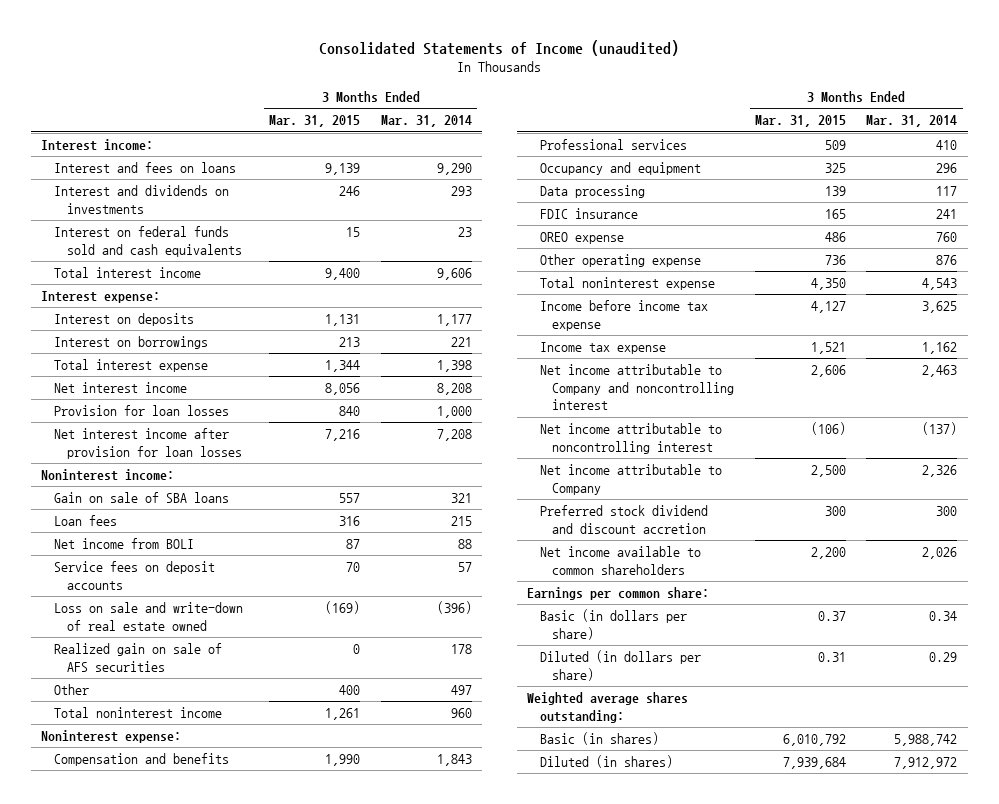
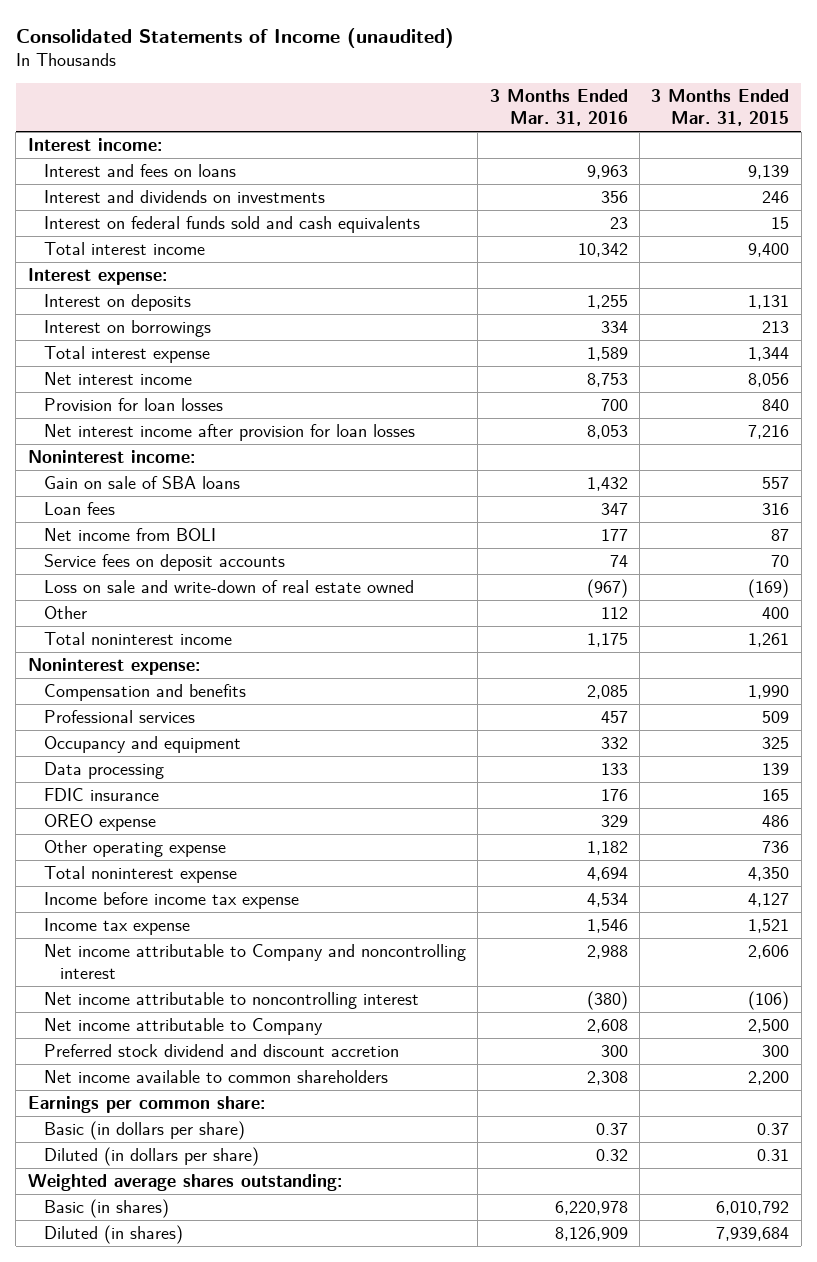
- | 3 Months Ended Mar. 31, 2015 | 3 Months Ended Mar. 31, 2014
+ | 3 Months Ended Mar. 31, 2016 | 3 Months Ended Mar. 31, 2015
- Realized gain on sale of AFS securities | 0 | 178

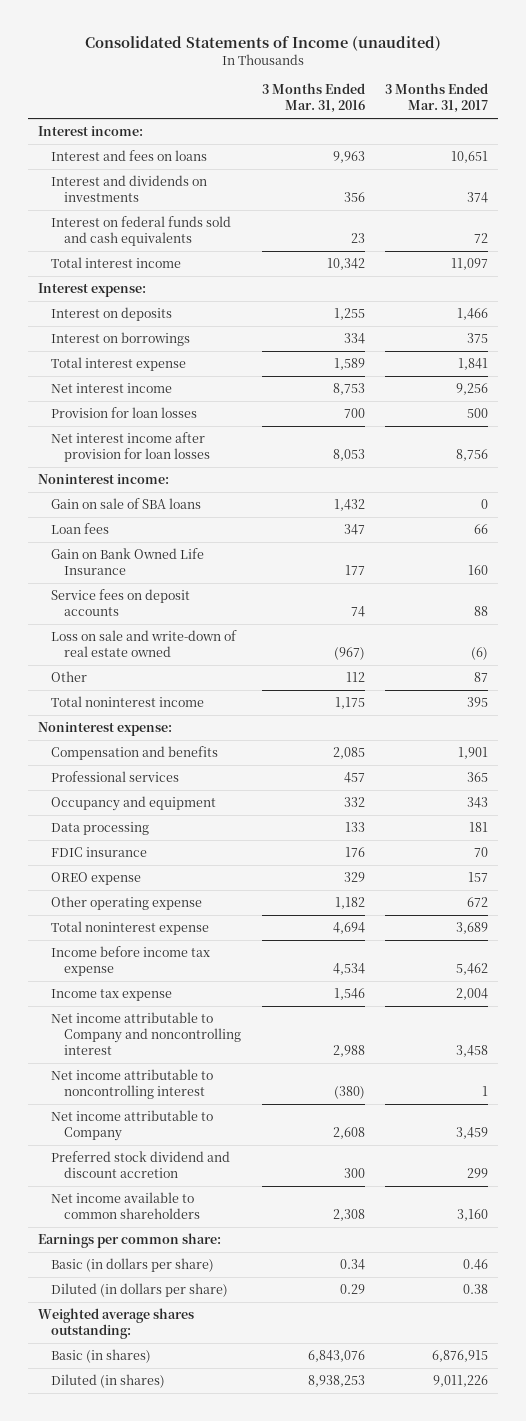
- | 3 Months Ended Mar. 31, 2016 | 3 Months Ended Mar. 31, 2015
+ | 3 Months Ended Mar. 31, 2016 | 3 Months Ended Mar. 31, 2017
- Net income from BOLI | 177 | 87
+ Gain on Bank Owned Life Insurance | 177 | 160
- Basic (in dollars per share) | 0.37 | 0.37
- Diluted (in dollars per share) | 0.32 | 0.31
+ Basic (in dollars per share) | 0.34 | 0.46
+ Diluted (in dollars per share) | 0.29 | 0.38
- Basic (in shares) | 6,220,978 | 6,010,792
- Diluted (in shares) | 8,126,909 | 7,939,684
+ Basic (in shares) | 6,843,076 | 6,876,915
+ Diluted (in shares) | 8,938,253 | 9,011,226

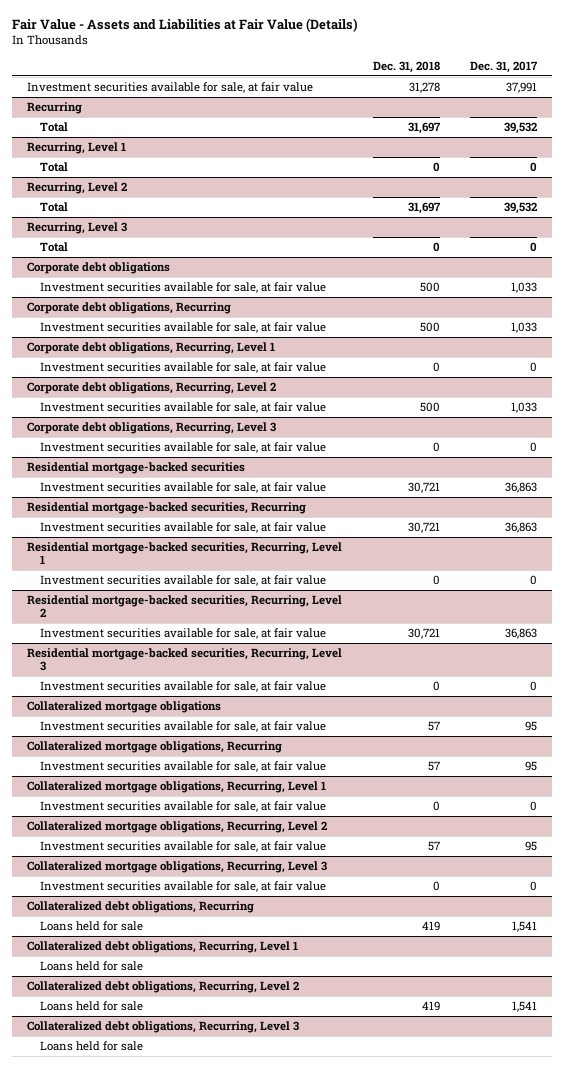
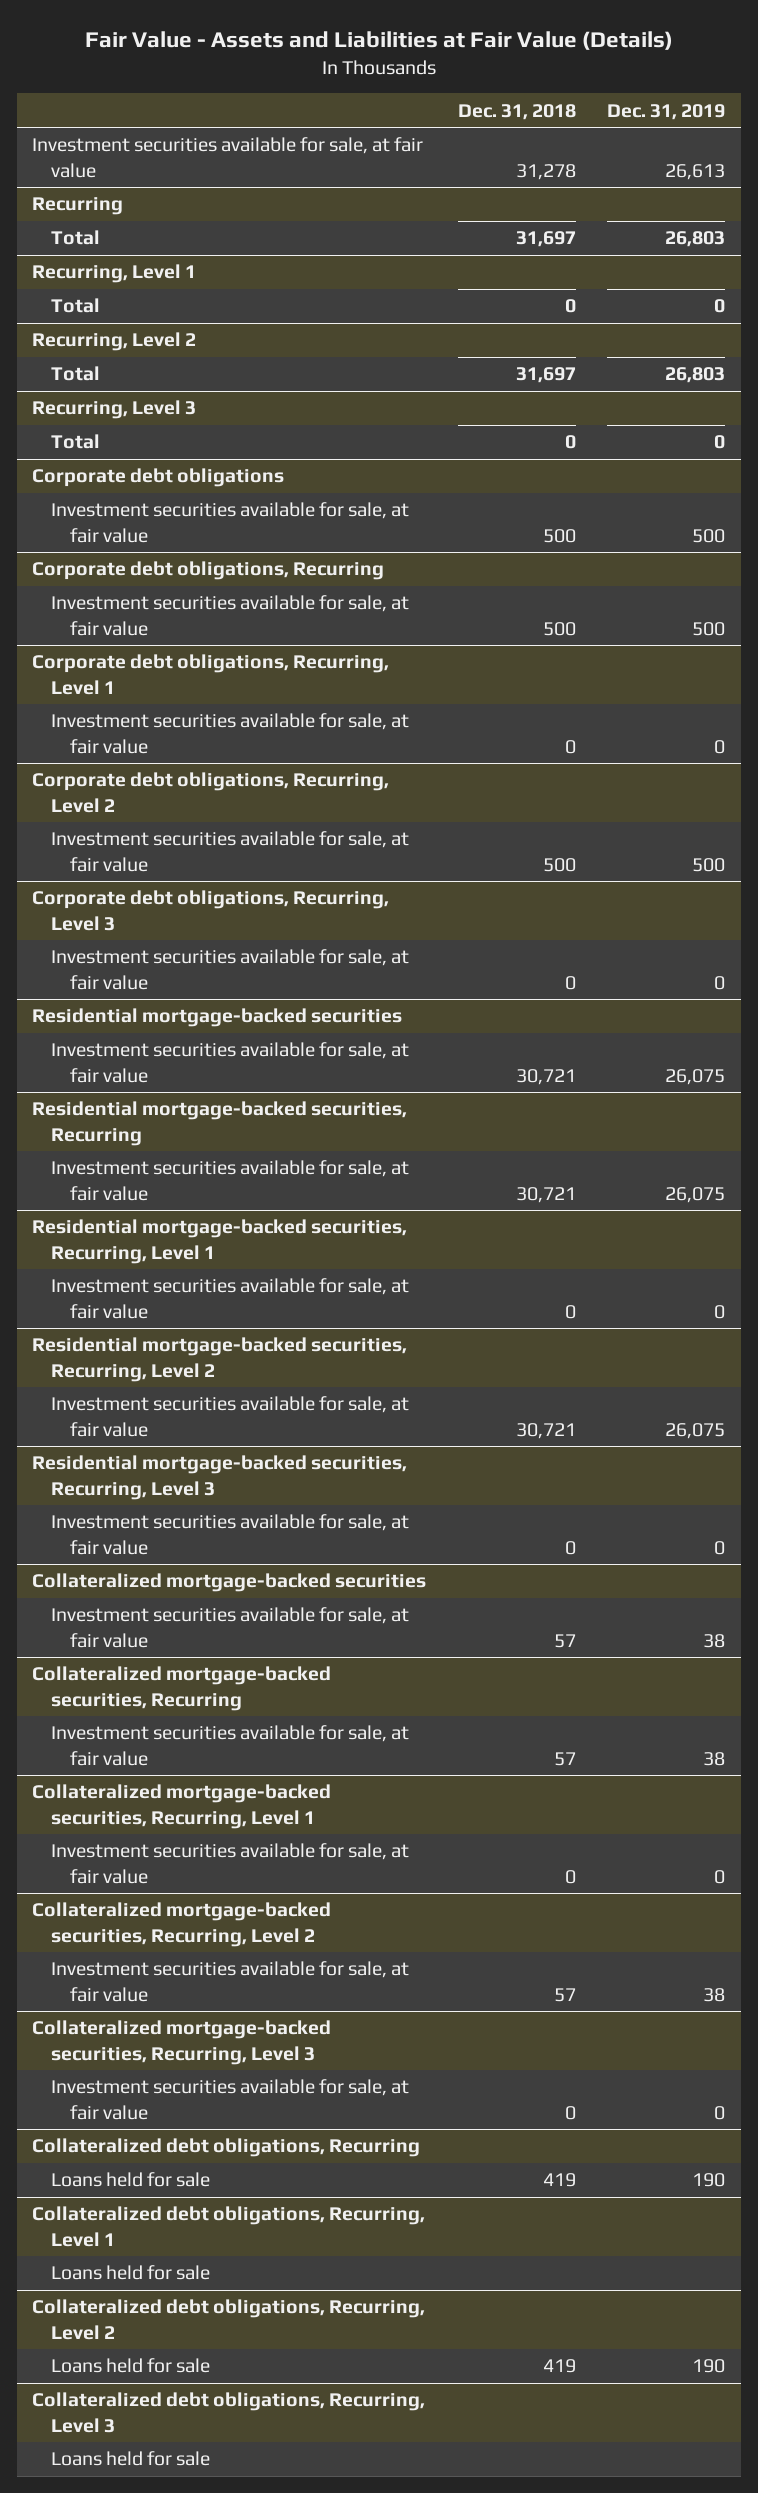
- | Dec. 31, 2018 | Dec. 31, 2017
+ | Dec. 31, 2018 | Dec. 31, 2019
- Collateralized mortgage obligations
+ Collateralized mortgage-backed securities
- Collateralized mortgage obligations, Recurring
+ Collateralized mortgage-backed securities, Recurring
- Collateralized mortgage obligations, Recurring, Level 1
+ Collateralized mortgage-backed securities, Recurring, Level 1
- Collateralized mortgage obligations, Recurring, Level 2
+ Collateralized mortgage-backed securities, Recurring, Level 2
- Collateralized mortgage obligations, Recurring, Level 3
+ Collateralized mortgage-backed securities, Recurring, Level 3

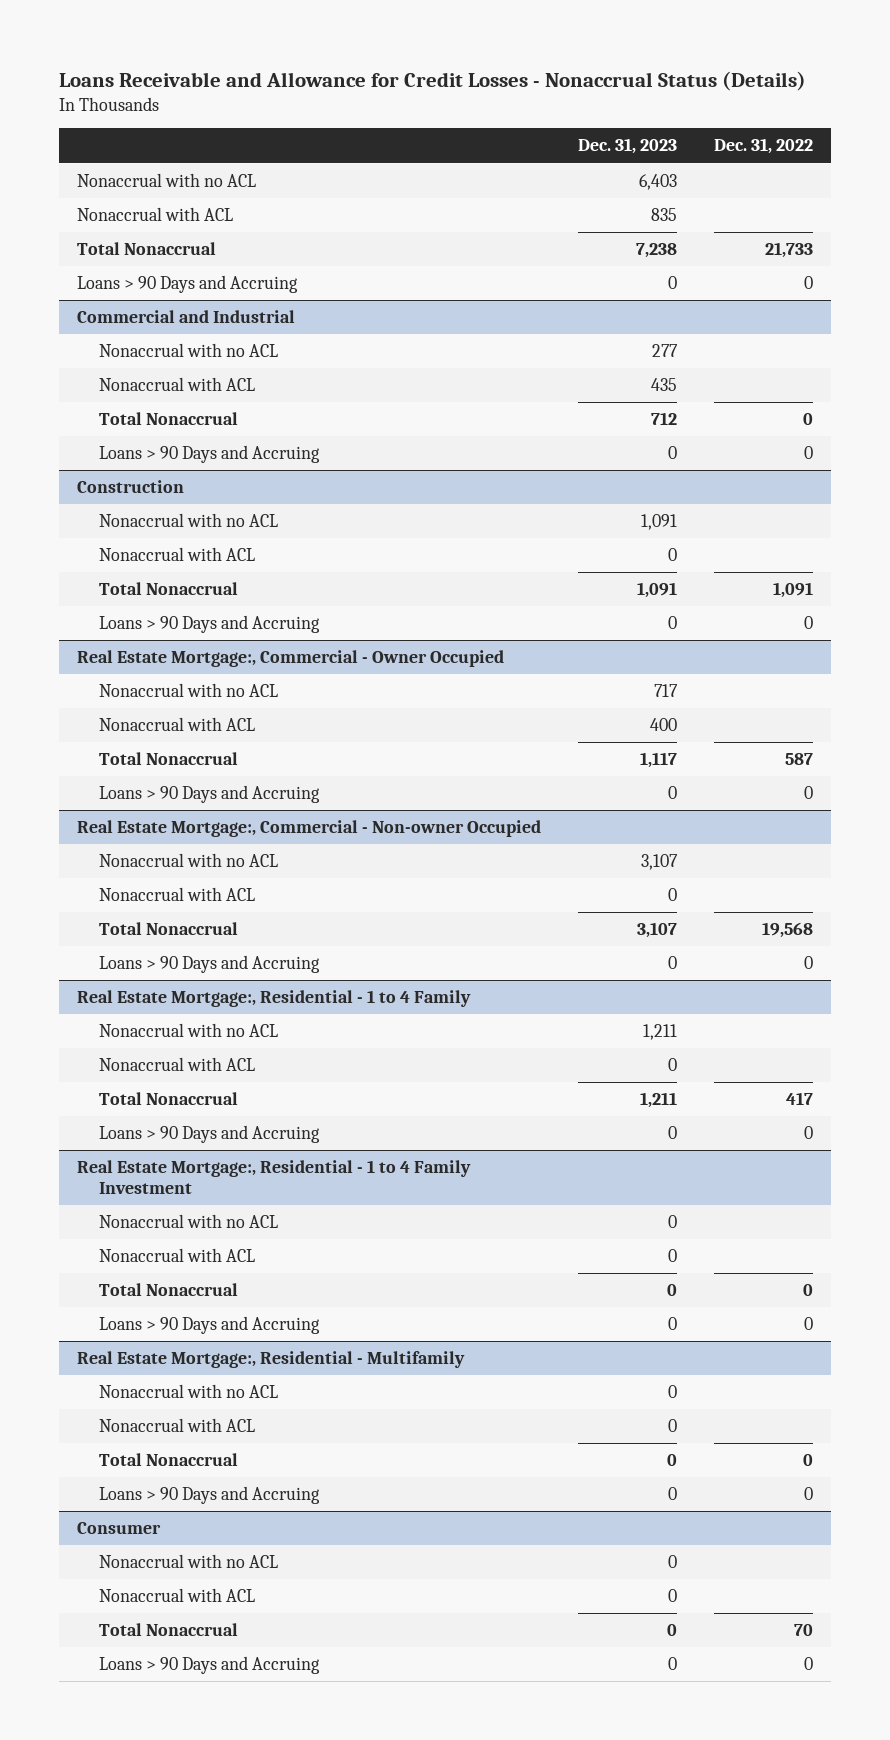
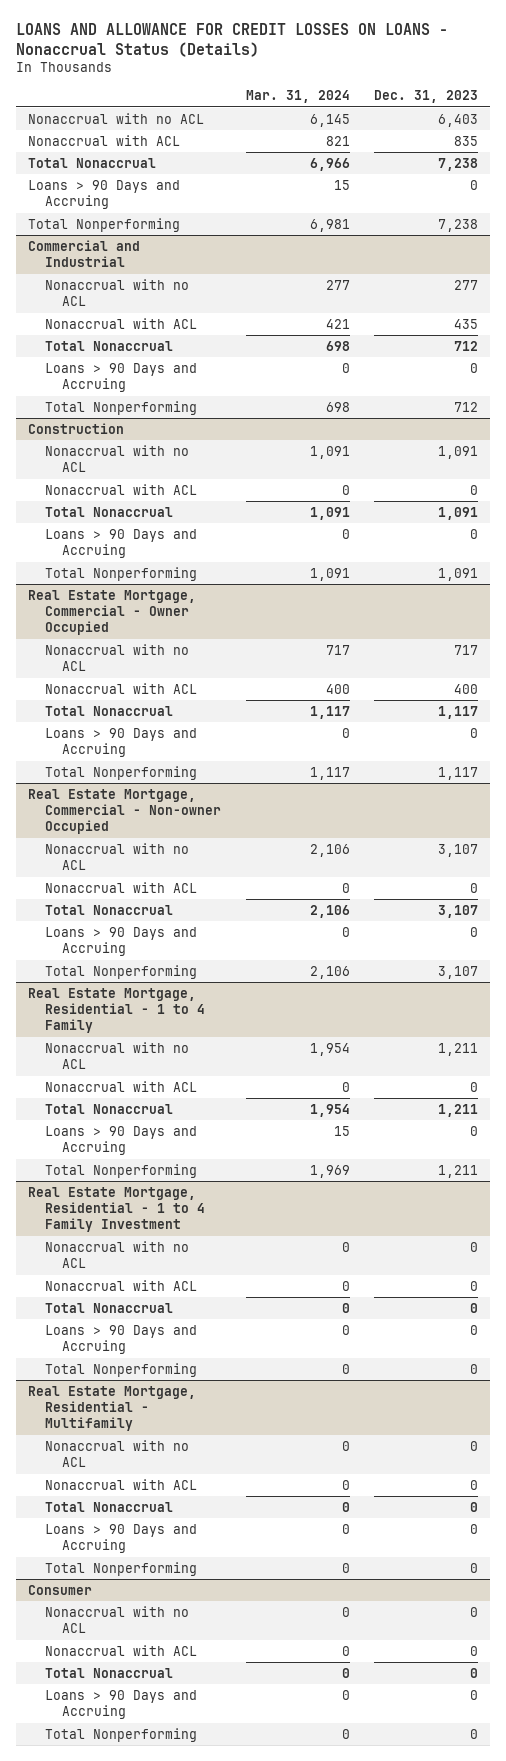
- Loans Receivable and Allowance for Credit Losses - Nonaccrual Status (Details)
+ LOANS AND ALLOWANCE FOR CREDIT LOSSES ON LOANS - Nonaccrual Status (Details)
- | Dec. 31, 2023 | Dec. 31, 2022
+ | Mar. 31, 2024 | Dec. 31, 2023
+ Total Nonperforming | 6,981 | 7,238
@ Commercial and Industrial
+ Total Nonperforming | 698 | 712
- Real Estate Mortgage:, Commercial - Owner Occupied
@ Construction
+ Total Nonperforming | 1,091 | 1,091
+ Real Estate Mortgage, Commercial - Owner Occupied
- Real Estate Mortgage:, Commercial - Non-owner Occupied
+ Total Nonperforming | 1,117 | 1,117
+ Real Estate Mortgage, Commercial - Non-owner Occupied
- Real Estate Mortgage:, Residential - 1 to 4 Family
+ Total Nonperforming | 2,106 | 3,107
+ Real Estate Mortgage, Residential - 1 to 4 Family
- Real Estate Mortgage:, Residential - 1 to 4 Family Investment
+ Total Nonperforming | 1,969 | 1,211
+ Real Estate Mortgage, Residential - 1 to 4 Family Investment
- Real Estate Mortgage:, Residential - Multifamily
+ Total Nonperforming | 0 | 0
+ Real Estate Mortgage, Residential - Multifamily
+ Total Nonperforming | 0 | 0
@ Consumer
+ Total Nonperforming | 0 | 0

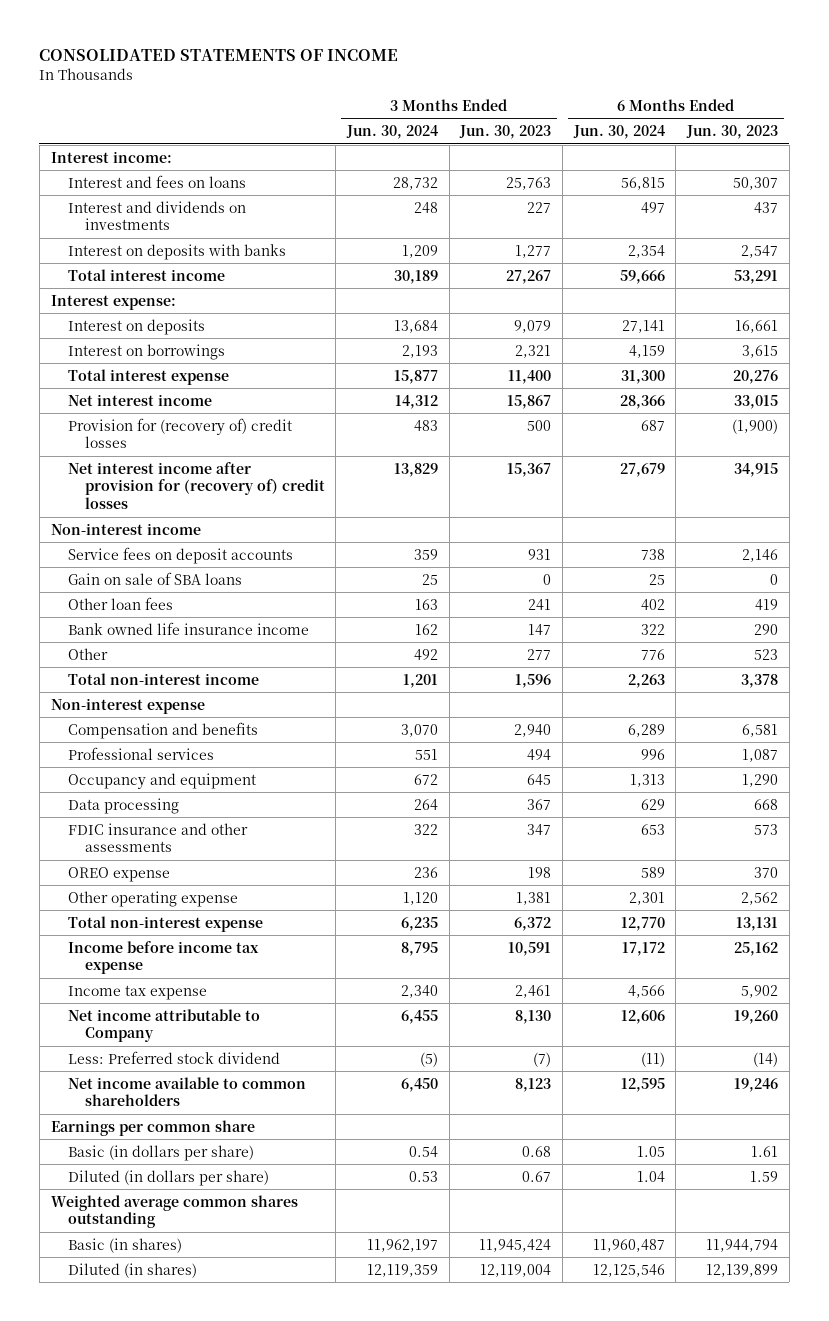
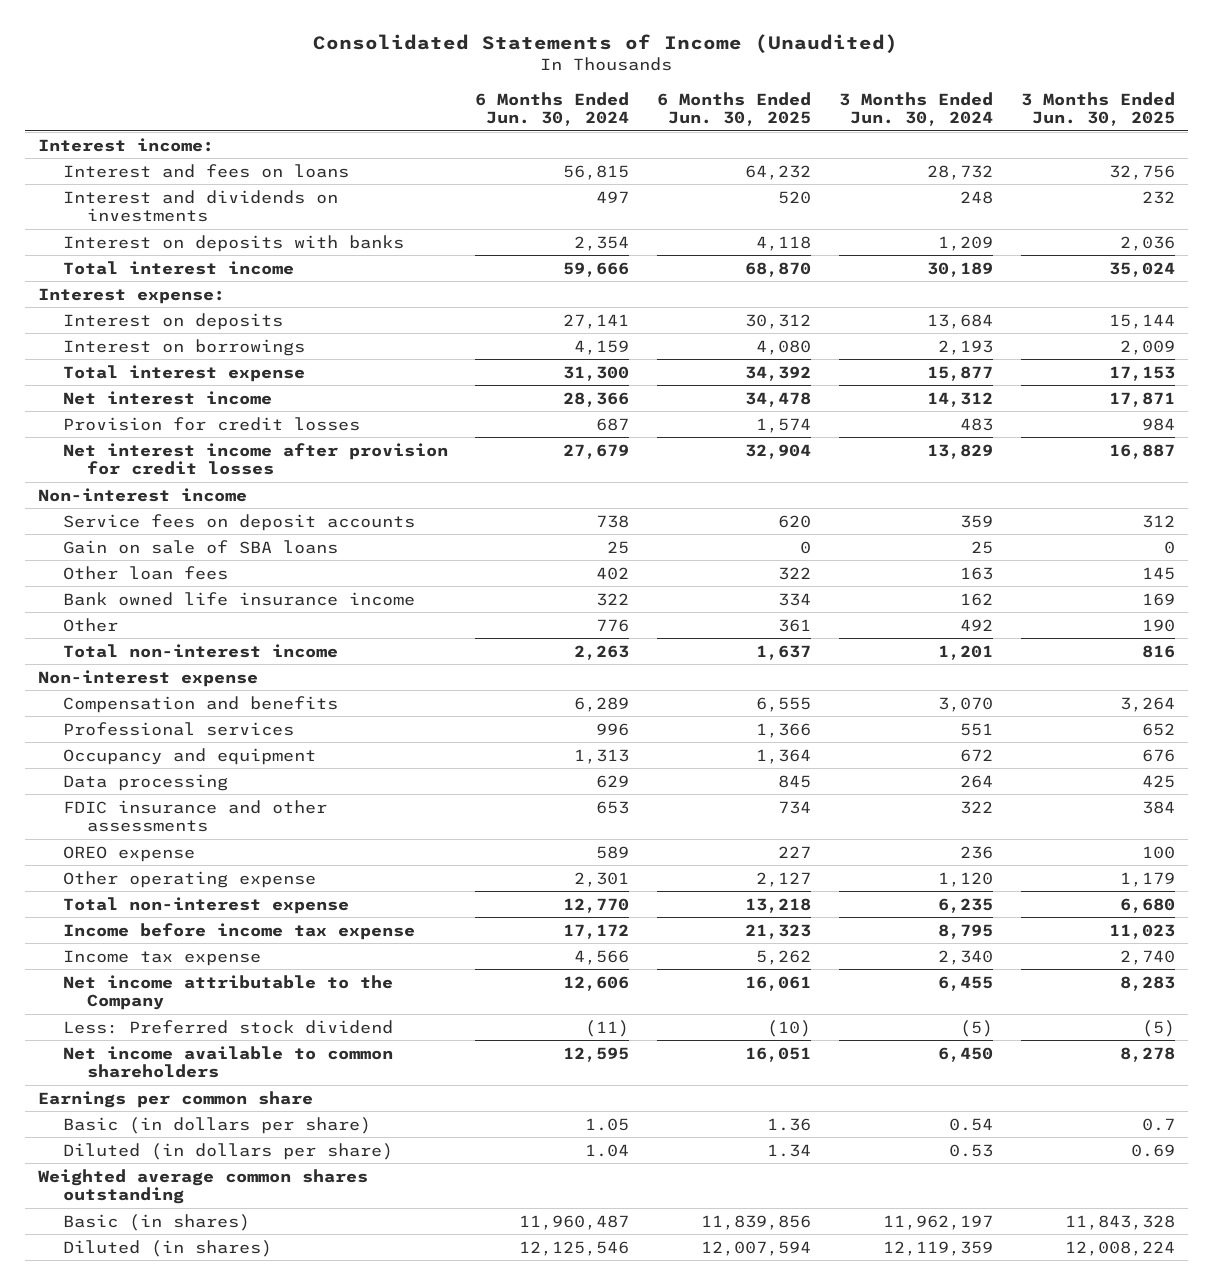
- CONSOLIDATED STATEMENTS OF INCOME
+ Consolidated Statements of Income (Unaudited)
- | 3 Months Ended Jun. 30, 2024 | 3 Months Ended Jun. 30, 2023 | 6 Months Ended Jun. 30, 2024 | 6 Months Ended Jun. 30, 2023
+ | 6 Months Ended Jun. 30, 2024 | 6 Months Ended Jun. 30, 2025 | 3 Months Ended Jun. 30, 2024 | 3 Months Ended Jun. 30, 2025
- Provision for (recovery of) credit losses | 483 | 500 | 687 | (1,900)
- Net interest income after provision for (recovery of) credit losses | 13,829 | 15,367 | 27,679 | 34,915
+ Provision for credit losses | 687 | 1,574 | 483 | 984
+ Net interest income after provision for credit losses | 27,679 | 32,904 | 13,829 | 16,887
- Net income attributable to Company | 6,455 | 8,130 | 12,606 | 19,260
+ Net income attributable to the Company | 12,606 | 16,061 | 6,455 | 8,283

